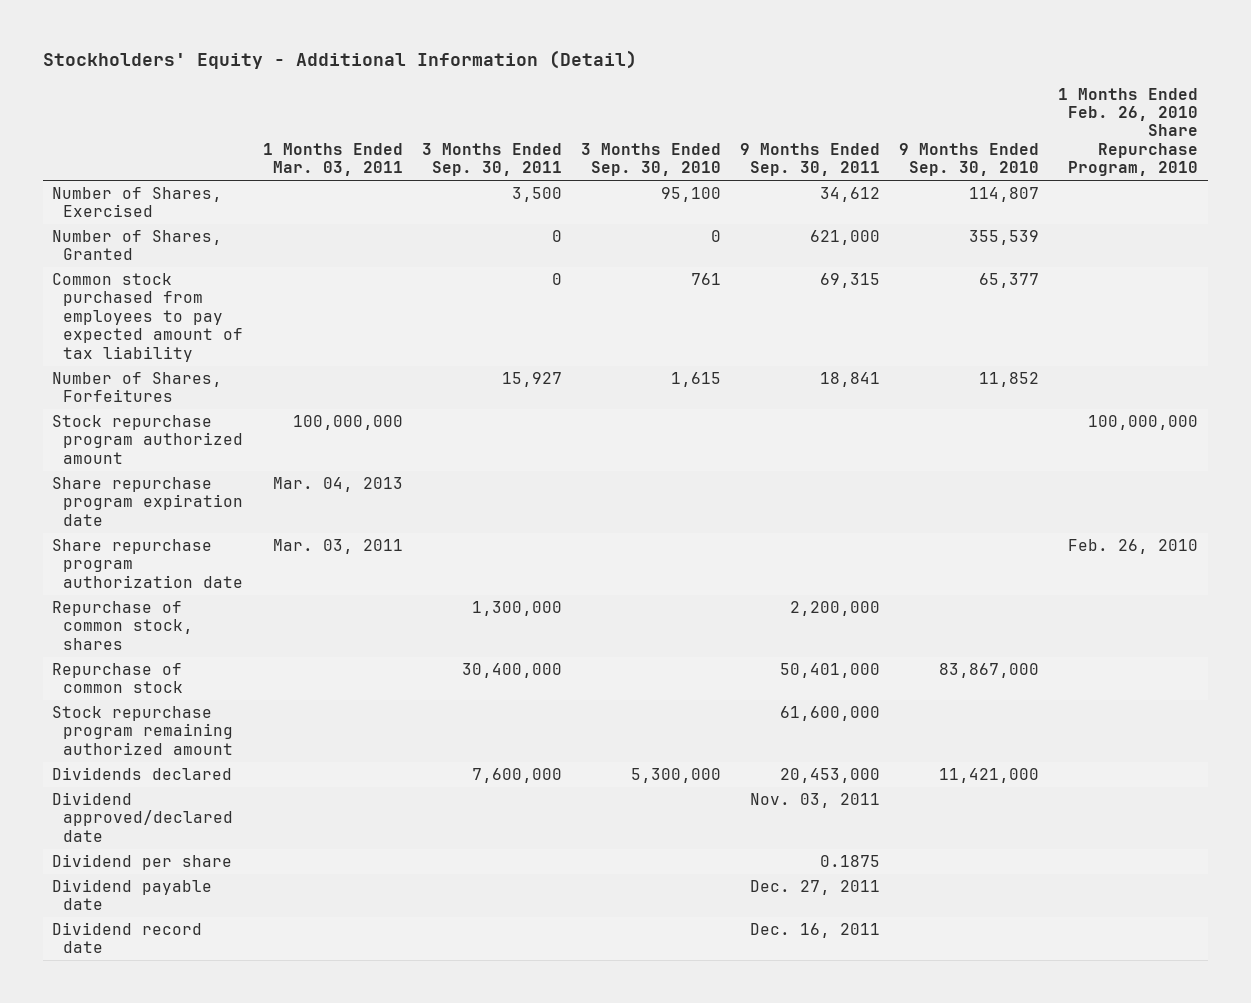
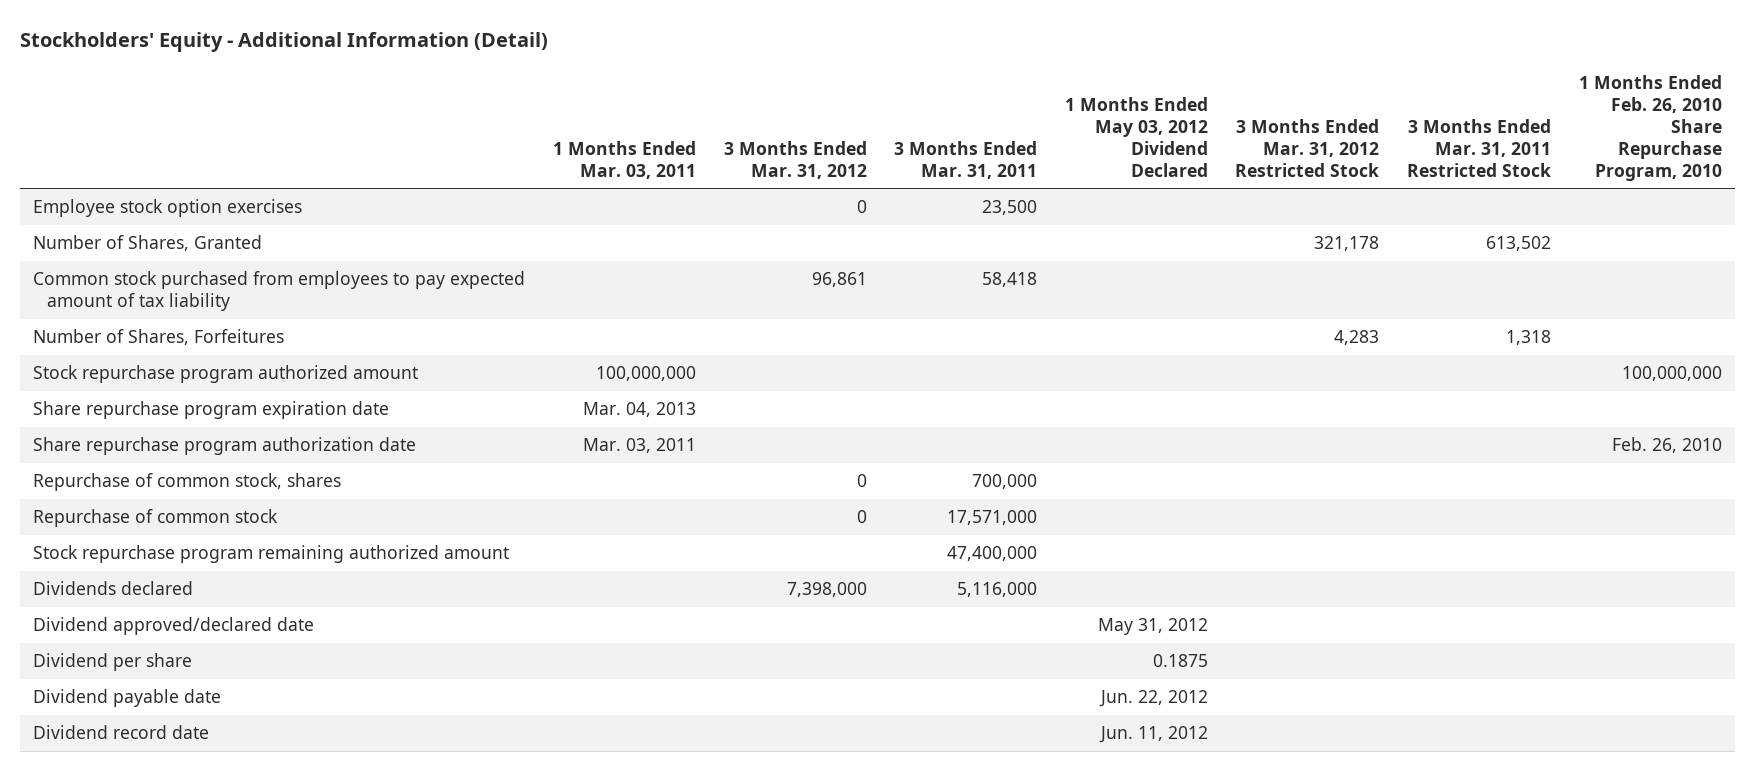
- | 1 Months Ended Mar. 03, 2011 | 3 Months Ended Sep. 30, 2011 | 3 Months Ended Sep. 30, 2010 | 9 Months Ended Sep. 30, 2011 | 9 Months Ended Sep. 30, 2010 | 1 Months Ended Feb. 26, 2010 Share Repurchase Program, 2010
+ | 1 Months Ended Mar. 03, 2011 | 3 Months Ended Mar. 31, 2012 | 3 Months Ended Mar. 31, 2011 | 1 Months Ended May 03, 2012 Dividend Declared | 3 Months Ended Mar. 31, 2012 Restricted Stock | 3 Months Ended Mar. 31, 2011 Restricted Stock | 1 Months Ended Feb. 26, 2010 Share Repurchase Program, 2010
- Number of Shares, Exercised | | 3,500 | 95,100 | 34,612 | 114,807 |
+ Employee stock option exercises | | 0 | 23,500 | | | |

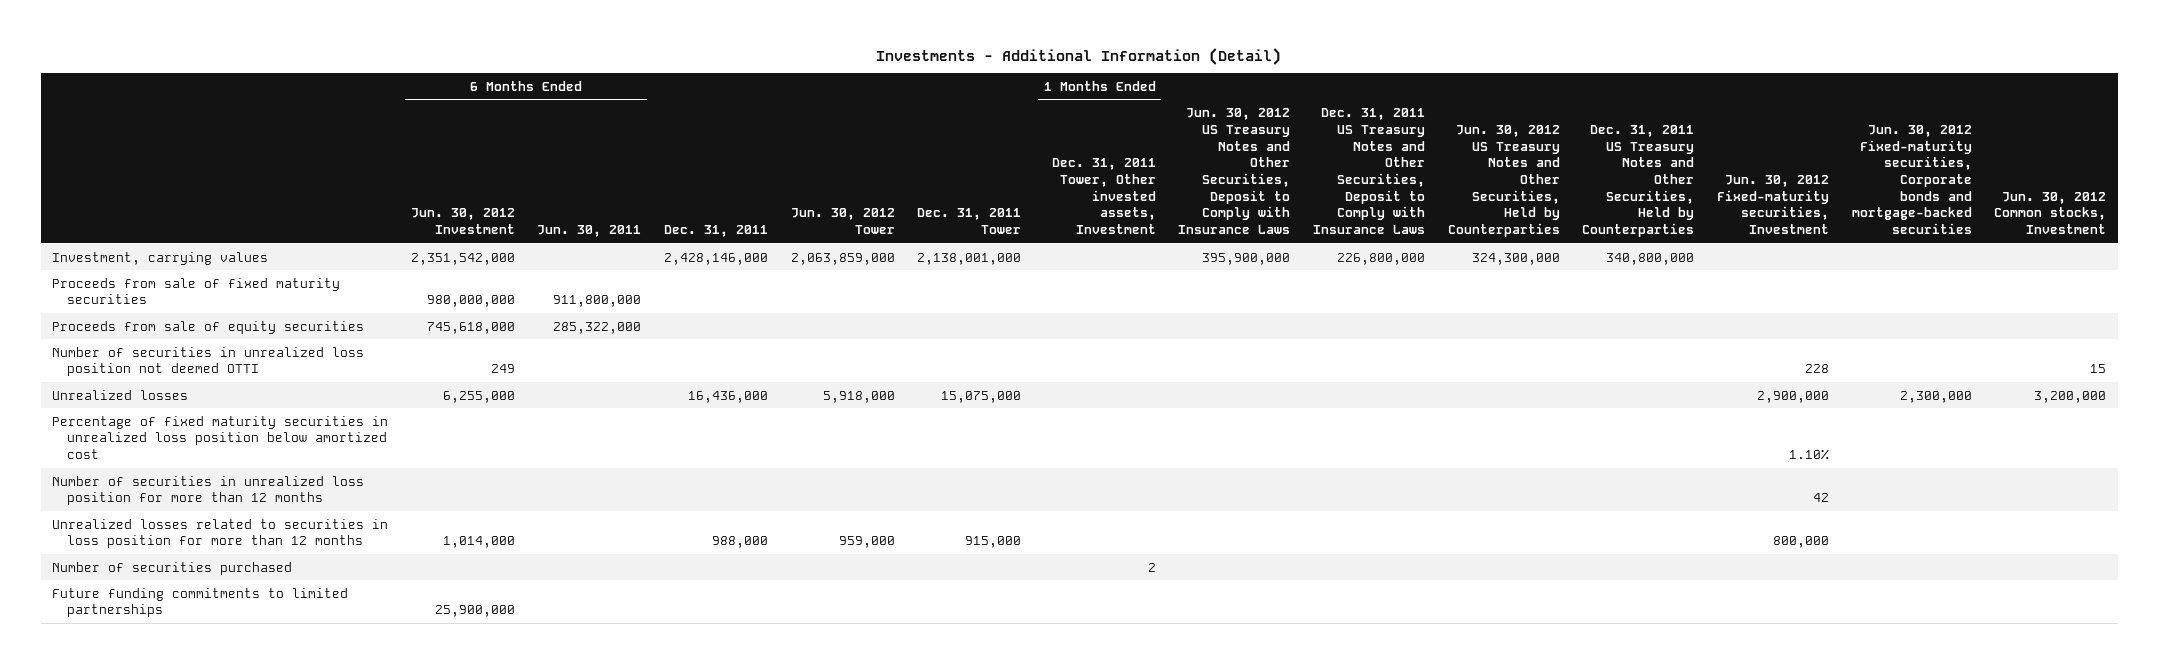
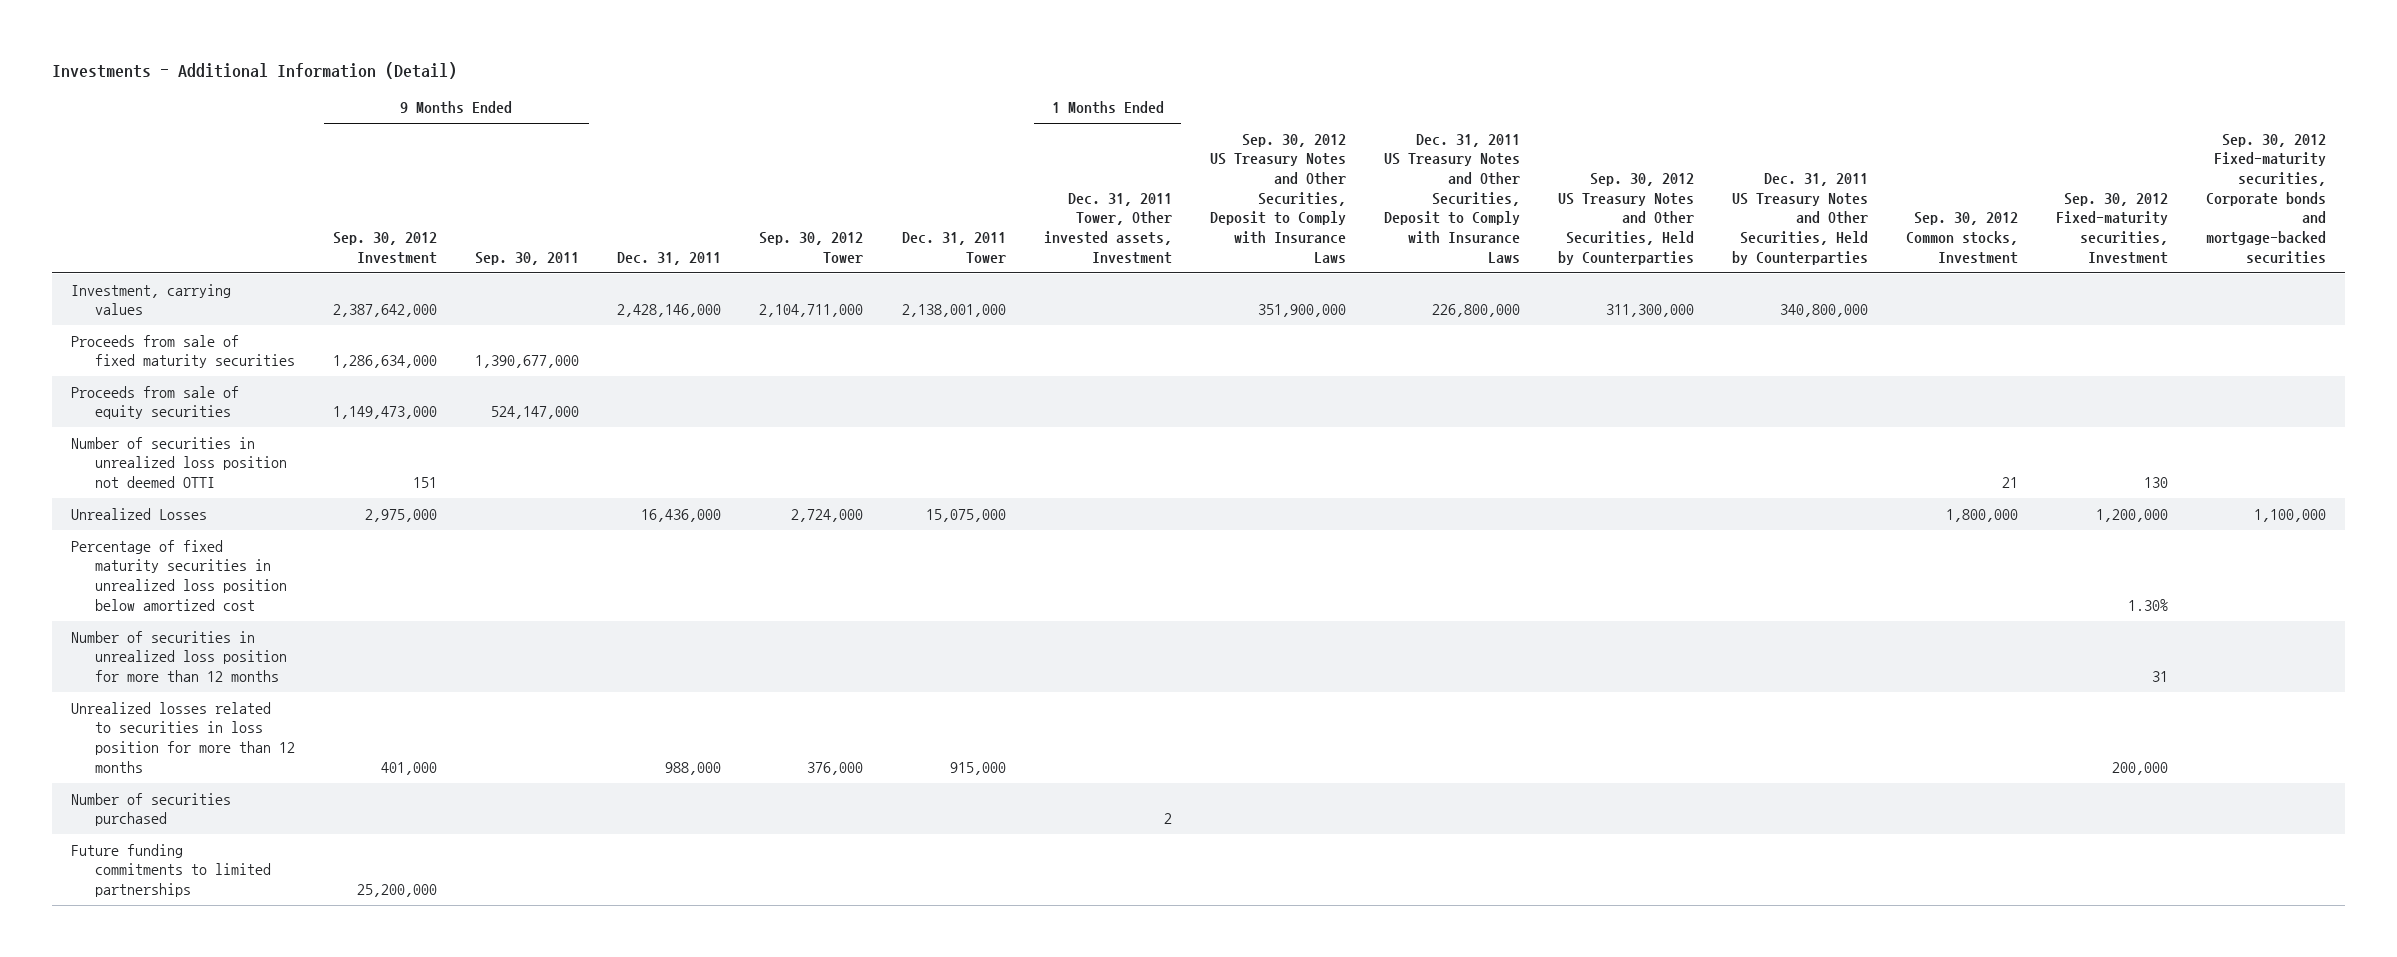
- | 6 Months Ended Jun. 30, 2012 Investment | 6 Months Ended Jun. 30, 2011 | Dec. 31, 2011 | Jun. 30, 2012 Tower | Dec. 31, 2011 Tower | 1 Months Ended Dec. 31, 2011 Tower, Other invested assets, Investment | Jun. 30, 2012 US Treasury Notes and Other Securities, Deposit to Comply with Insurance Laws | Dec. 31, 2011 US Treasury Notes and Other Securities, Deposit to Comply with Insurance Laws | Jun. 30, 2012 US Treasury Notes and Other Securities, Held by Counterparties | Dec. 31, 2011 US Treasury Notes and Other Securities, Held by Counterparties | Jun. 30, 2012 Fixed-maturity securities, Investment | Jun. 30, 2012 Fixed-maturity securities, Corporate bonds and mortgage-backed securities | Jun. 30, 2012 Common stocks, Investment
+ | 9 Months Ended Sep. 30, 2012 Investment | 9 Months Ended Sep. 30, 2011 | Dec. 31, 2011 | Sep. 30, 2012 Tower | Dec. 31, 2011 Tower | 1 Months Ended Dec. 31, 2011 Tower, Other invested assets, Investment | Sep. 30, 2012 US Treasury Notes and Other Securities, Deposit to Comply with Insurance Laws | Dec. 31, 2011 US Treasury Notes and Other Securities, Deposit to Comply with Insurance Laws | Sep. 30, 2012 US Treasury Notes and Other Securities, Held by Counterparties | Dec. 31, 2011 US Treasury Notes and Other Securities, Held by Counterparties | Sep. 30, 2012 Common stocks, Investment | Sep. 30, 2012 Fixed-maturity securities, Investment | Sep. 30, 2012 Fixed-maturity securities, Corporate bonds and mortgage-backed securities
- Unrealized losses | 6,255,000 | | 16,436,000 | 5,918,000 | 15,075,000 | | | | | | 2,900,000 | 2,300,000 | 3,200,000
+ Unrealized Losses | 2,975,000 | | 16,436,000 | 2,724,000 | 15,075,000 | | | | | | 1,800,000 | 1,200,000 | 1,100,000

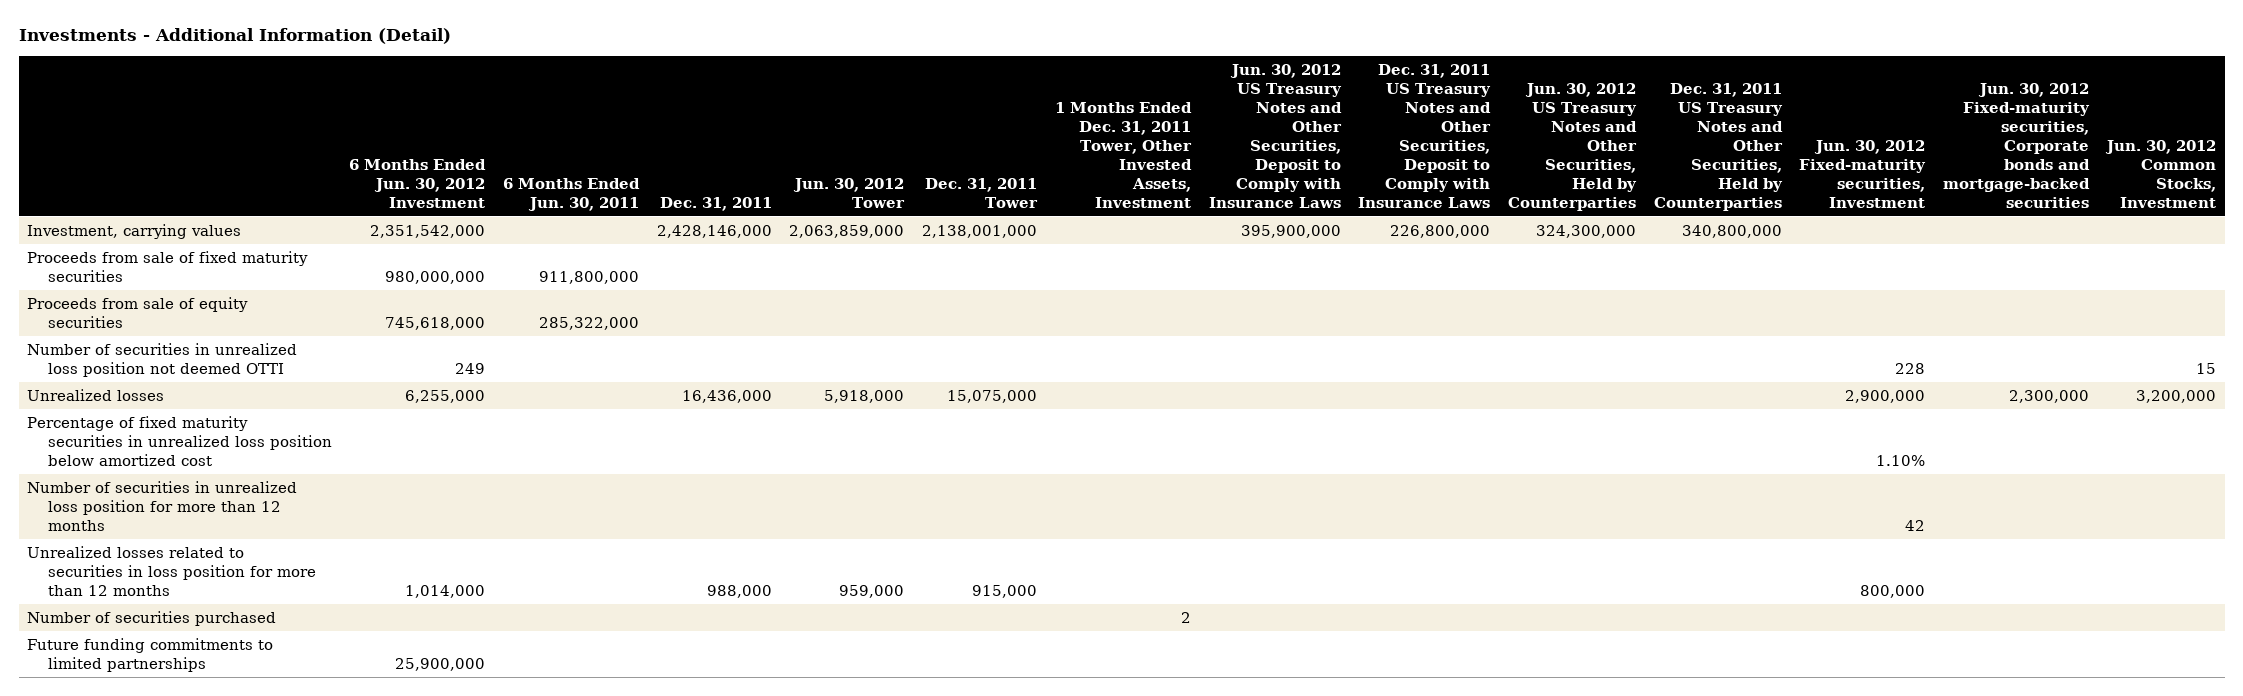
- | 9 Months Ended Sep. 30, 2012 Investment | 9 Months Ended Sep. 30, 2011 | Dec. 31, 2011 | Sep. 30, 2012 Tower | Dec. 31, 2011 Tower | 1 Months Ended Dec. 31, 2011 Tower, Other invested assets, Investment | Sep. 30, 2012 US Treasury Notes and Other Securities, Deposit to Comply with Insurance Laws | Dec. 31, 2011 US Treasury Notes and Other Securities, Deposit to Comply with Insurance Laws | Sep. 30, 2012 US Treasury Notes and Other Securities, Held by Counterparties | Dec. 31, 2011 US Treasury Notes and Other Securities, Held by Counterparties | Sep. 30, 2012 Common stocks, Investment | Sep. 30, 2012 Fixed-maturity securities, Investment | Sep. 30, 2012 Fixed-maturity securities, Corporate bonds and mortgage-backed securities
+ | 6 Months Ended Jun. 30, 2012 Investment | 6 Months Ended Jun. 30, 2011 | Dec. 31, 2011 | Jun. 30, 2012 Tower | Dec. 31, 2011 Tower | 1 Months Ended Dec. 31, 2011 Tower, Other Invested Assets, Investment | Jun. 30, 2012 US Treasury Notes and Other Securities, Deposit to Comply with Insurance Laws | Dec. 31, 2011 US Treasury Notes and Other Securities, Deposit to Comply with Insurance Laws | Jun. 30, 2012 US Treasury Notes and Other Securities, Held by Counterparties | Dec. 31, 2011 US Treasury Notes and Other Securities, Held by Counterparties | Jun. 30, 2012 Fixed-maturity securities, Investment | Jun. 30, 2012 Fixed-maturity securities, Corporate bonds and mortgage-backed securities | Jun. 30, 2012 Common Stocks, Investment
- Unrealized Losses | 2,975,000 | | 16,436,000 | 2,724,000 | 15,075,000 | | | | | | 1,800,000 | 1,200,000 | 1,100,000
+ Unrealized losses | 6,255,000 | | 16,436,000 | 5,918,000 | 15,075,000 | | | | | | 2,900,000 | 2,300,000 | 3,200,000

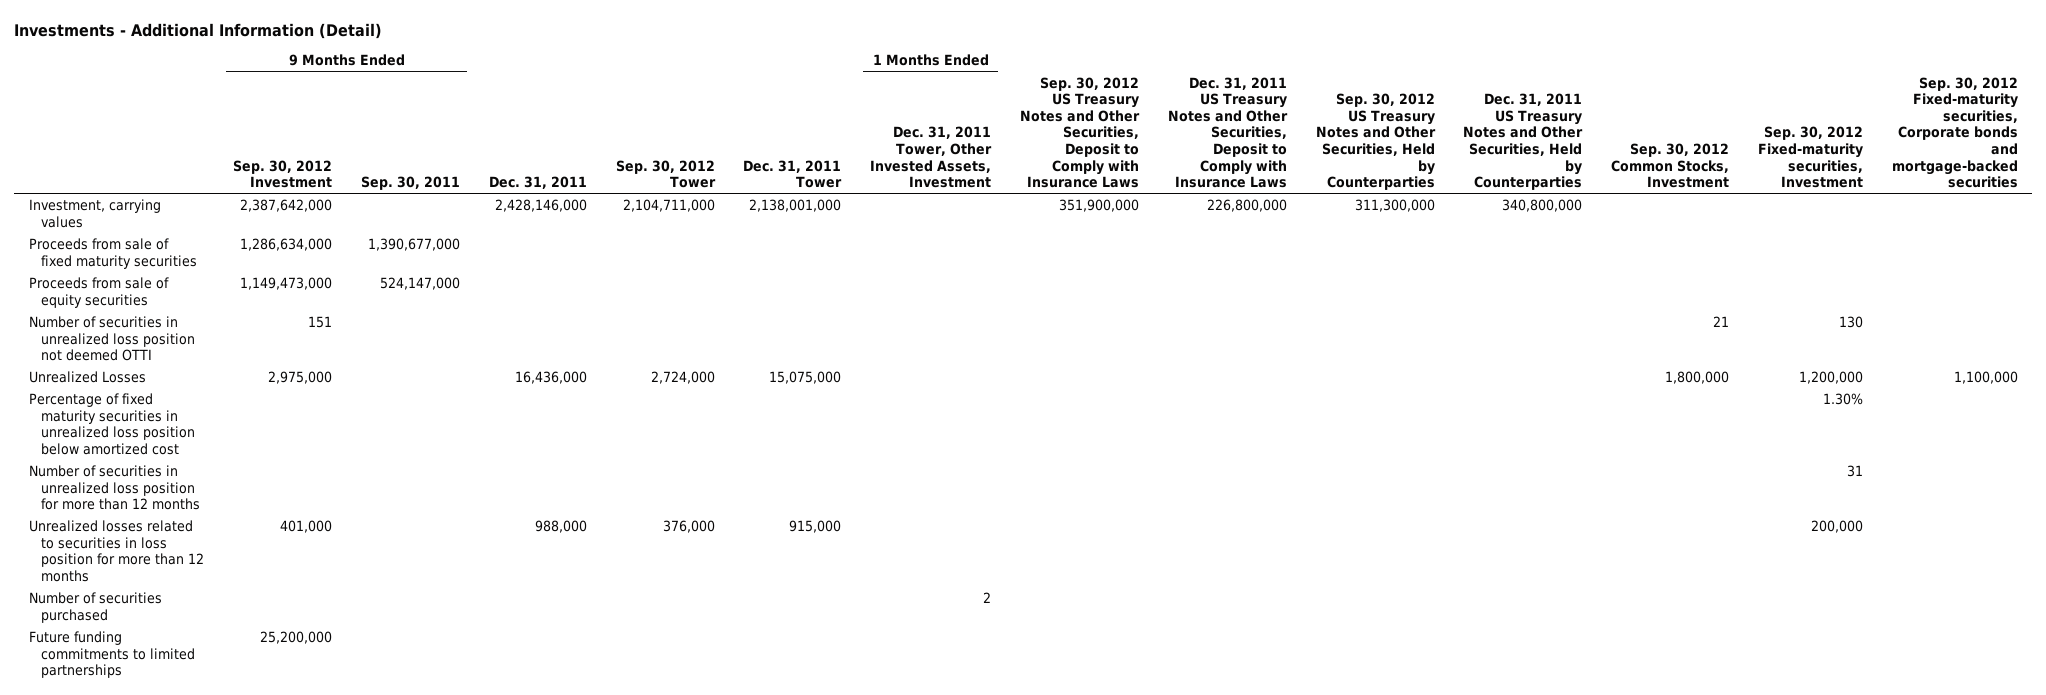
- | 6 Months Ended Jun. 30, 2012 Investment | 6 Months Ended Jun. 30, 2011 | Dec. 31, 2011 | Jun. 30, 2012 Tower | Dec. 31, 2011 Tower | 1 Months Ended Dec. 31, 2011 Tower, Other Invested Assets, Investment | Jun. 30, 2012 US Treasury Notes and Other Securities, Deposit to Comply with Insurance Laws | Dec. 31, 2011 US Treasury Notes and Other Securities, Deposit to Comply with Insurance Laws | Jun. 30, 2012 US Treasury Notes and Other Securities, Held by Counterparties | Dec. 31, 2011 US Treasury Notes and Other Securities, Held by Counterparties | Jun. 30, 2012 Fixed-maturity securities, Investment | Jun. 30, 2012 Fixed-maturity securities, Corporate bonds and mortgage-backed securities | Jun. 30, 2012 Common Stocks, Investment
+ | 9 Months Ended Sep. 30, 2012 Investment | 9 Months Ended Sep. 30, 2011 | Dec. 31, 2011 | Sep. 30, 2012 Tower | Dec. 31, 2011 Tower | 1 Months Ended Dec. 31, 2011 Tower, Other Invested Assets, Investment | Sep. 30, 2012 US Treasury Notes and Other Securities, Deposit to Comply with Insurance Laws | Dec. 31, 2011 US Treasury Notes and Other Securities, Deposit to Comply with Insurance Laws | Sep. 30, 2012 US Treasury Notes and Other Securities, Held by Counterparties | Dec. 31, 2011 US Treasury Notes and Other Securities, Held by Counterparties | Sep. 30, 2012 Common Stocks, Investment | Sep. 30, 2012 Fixed-maturity securities, Investment | Sep. 30, 2012 Fixed-maturity securities, Corporate bonds and mortgage-backed securities
- Unrealized losses | 6,255,000 | | 16,436,000 | 5,918,000 | 15,075,000 | | | | | | 2,900,000 | 2,300,000 | 3,200,000
+ Unrealized Losses | 2,975,000 | | 16,436,000 | 2,724,000 | 15,075,000 | | | | | | 1,800,000 | 1,200,000 | 1,100,000

